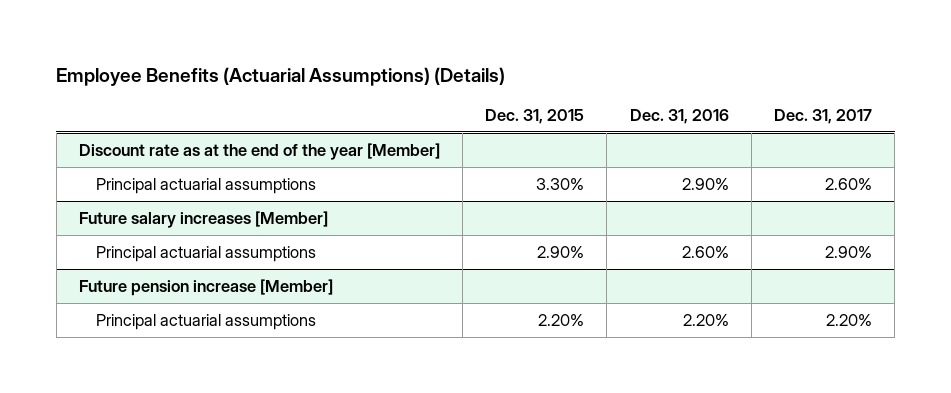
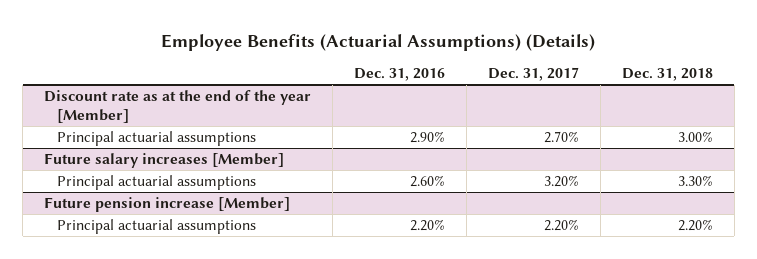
- | Dec. 31, 2015 | Dec. 31, 2016 | Dec. 31, 2017
+ | Dec. 31, 2016 | Dec. 31, 2017 | Dec. 31, 2018
@ Discount rate as at the end of the year [Member]
- Principal actuarial assumptions | 3.30% | 2.90% | 2.60%
+ Principal actuarial assumptions | 2.90% | 2.70% | 3.00%
@ Future salary increases [Member]
- Principal actuarial assumptions | 2.90% | 2.60% | 2.90%
+ Principal actuarial assumptions | 2.60% | 3.20% | 3.30%

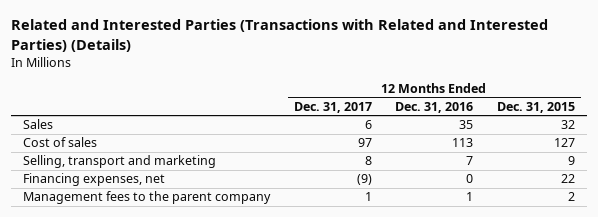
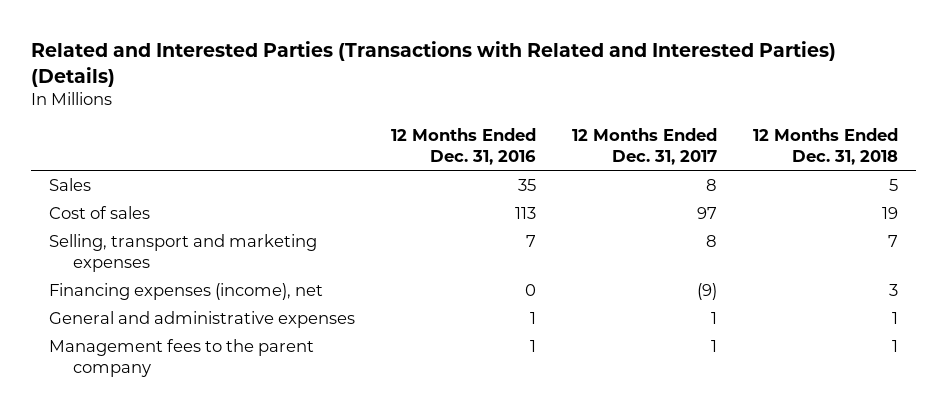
- | 12 Months Ended Dec. 31, 2017 | 12 Months Ended Dec. 31, 2016 | 12 Months Ended Dec. 31, 2015
+ | 12 Months Ended Dec. 31, 2016 | 12 Months Ended Dec. 31, 2017 | 12 Months Ended Dec. 31, 2018
- Sales | 6 | 35 | 32
+ Sales | 35 | 8 | 5
- Selling, transport and marketing | 8 | 7 | 9
- Financing expenses, net | (9) | 0 | 22
+ Selling, transport and marketing expenses | 7 | 8 | 7
+ Financing expenses (income), net | 0 | (9) | 3
+ General and administrative expenses | 1 | 1 | 1

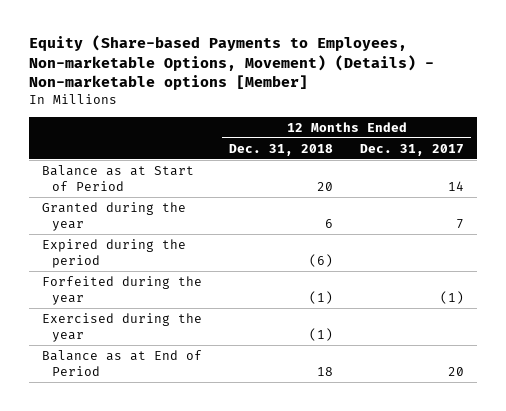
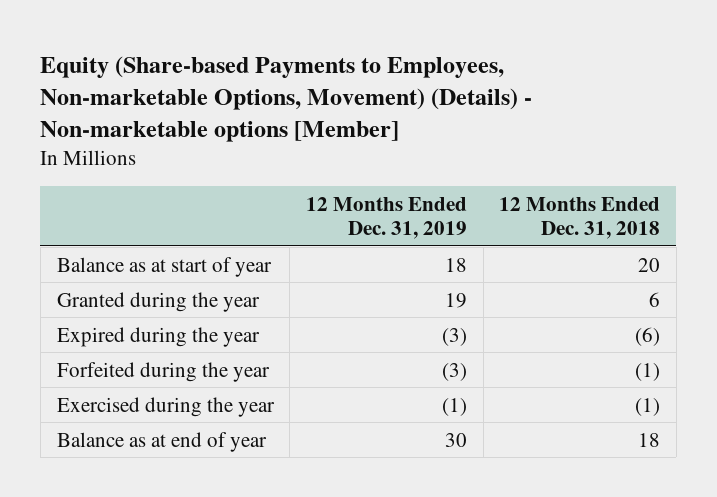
- | 12 Months Ended Dec. 31, 2018 | 12 Months Ended Dec. 31, 2017
+ | 12 Months Ended Dec. 31, 2019 | 12 Months Ended Dec. 31, 2018
- Balance as at Start of Period | 20 | 14
+ Balance as at start of year | 18 | 20
- Expired during the period | (6) |
+ Expired during the year | (3) | (6)
- Balance as at End of Period | 18 | 20
+ Balance as at end of year | 30 | 18

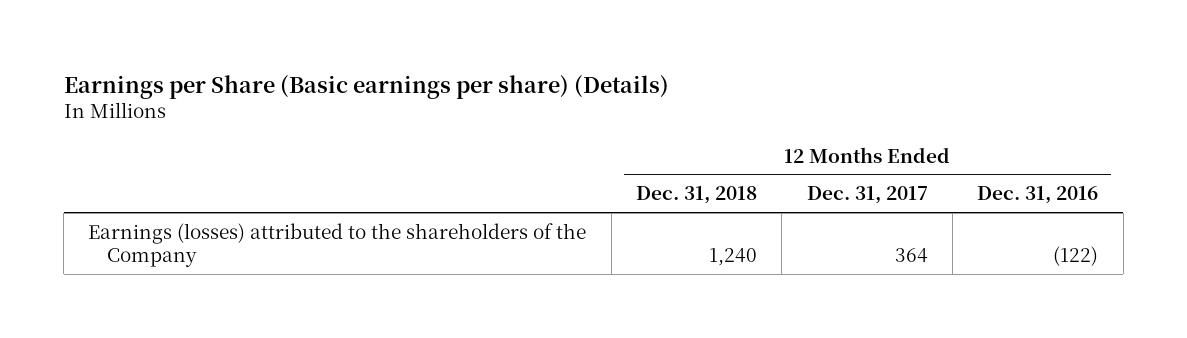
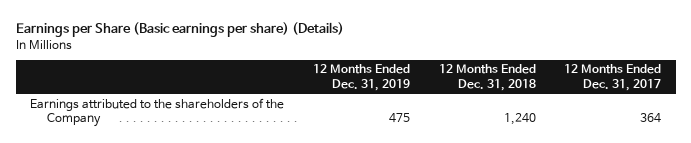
- | 12 Months Ended Dec. 31, 2018 | 12 Months Ended Dec. 31, 2017 | 12 Months Ended Dec. 31, 2016
+ | 12 Months Ended Dec. 31, 2019 | 12 Months Ended Dec. 31, 2018 | 12 Months Ended Dec. 31, 2017
- Earnings (losses) attributed to the shareholders of the Company | 1,240 | 364 | (122)
+ Earnings attributed to the shareholders of the Company | 475 | 1,240 | 364

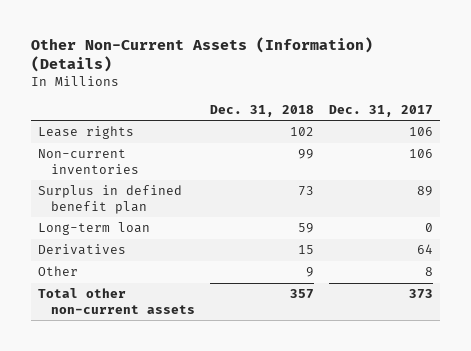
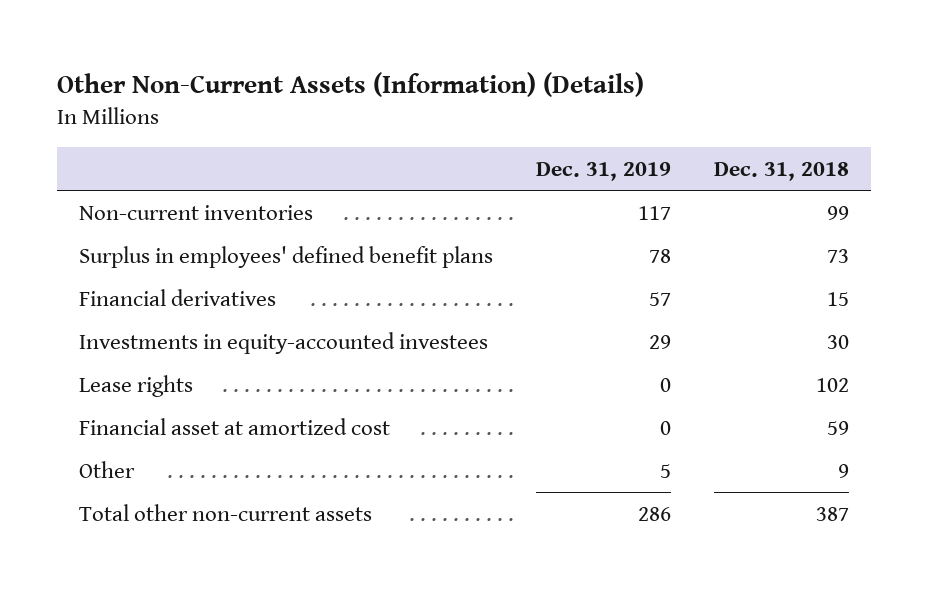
- | Dec. 31, 2018 | Dec. 31, 2017
+ | Dec. 31, 2019 | Dec. 31, 2018
- Surplus in defined benefit plan | 73 | 89
- Long-term loan | 59 | 0
- Derivatives | 15 | 64
+ Surplus in employees' defined benefit plans | 78 | 73
+ Financial derivatives | 57 | 15
+ Investments in equity-accounted investees | 29 | 30
moved down: Lease rights | 0 | 102
+ Financial asset at amortized cost | 0 | 59
- Total other non-current assets | 357 | 373
+ Total other non-current assets | 286 | 387

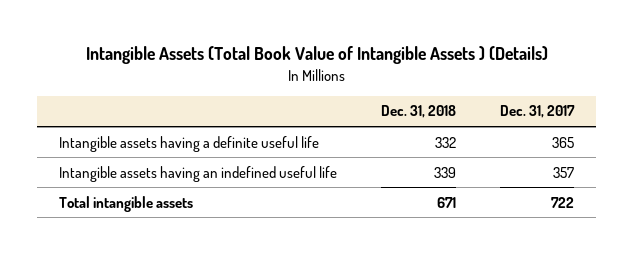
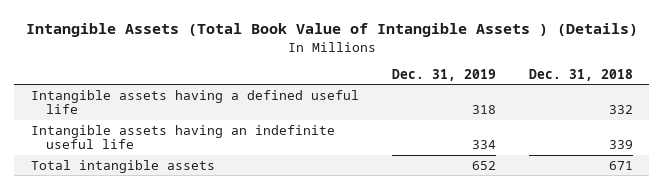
- | Dec. 31, 2018 | Dec. 31, 2017
+ | Dec. 31, 2019 | Dec. 31, 2018
- Intangible assets having a definite useful life | 332 | 365
- Intangible assets having an indefined useful life | 339 | 357
+ Intangible assets having a defined useful life | 318 | 332
+ Intangible assets having an indefinite useful life | 334 | 339

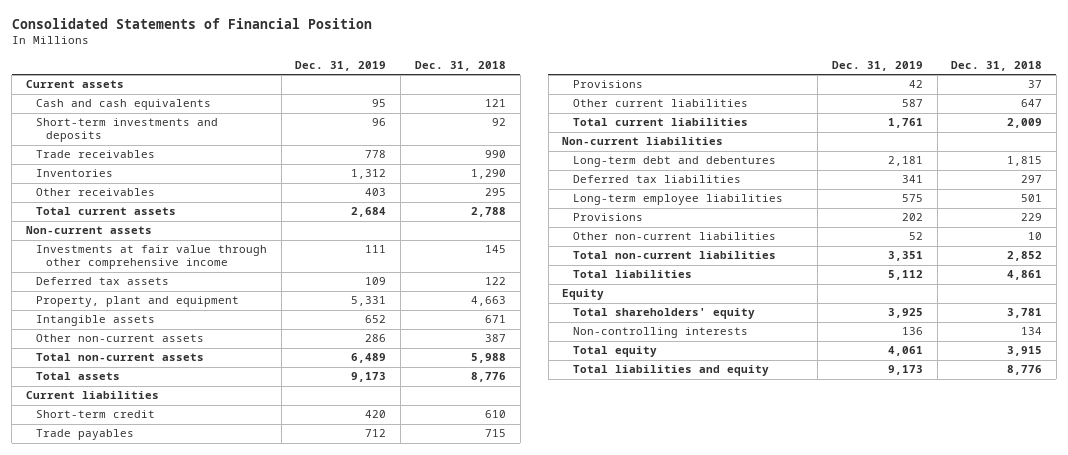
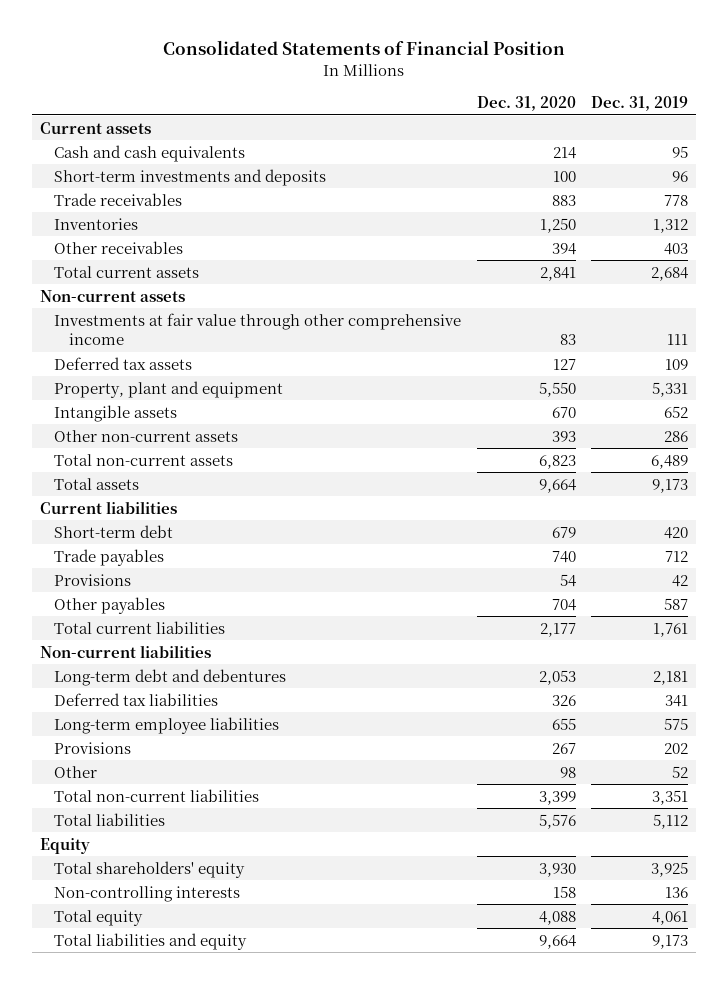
- | Dec. 31, 2019 | Dec. 31, 2018
+ | Dec. 31, 2020 | Dec. 31, 2019
- Short-term credit | 420 | 610
+ Short-term debt | 679 | 420
- Other current liabilities | 587 | 647
+ Other payables | 704 | 587
- Other non-current liabilities | 52 | 10
+ Other | 98 | 52

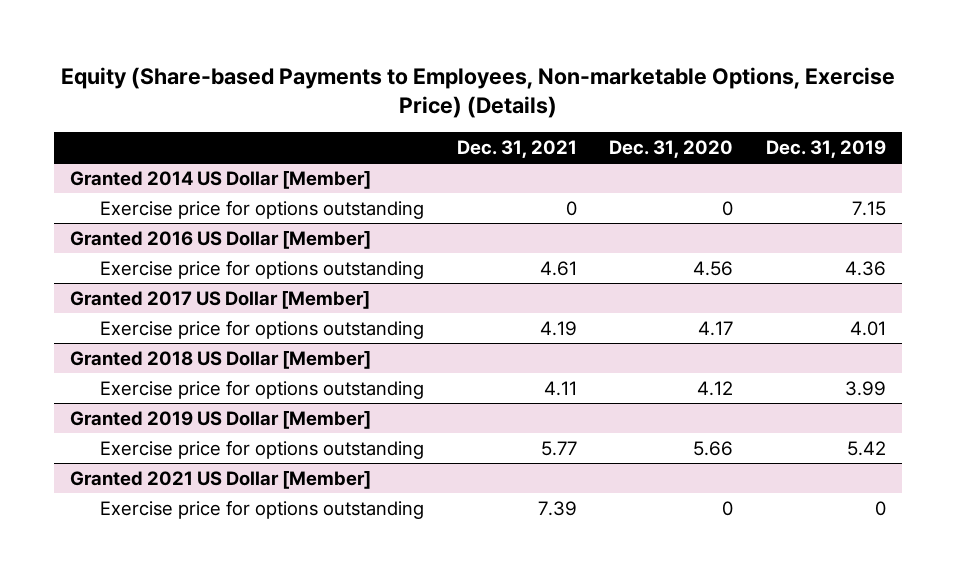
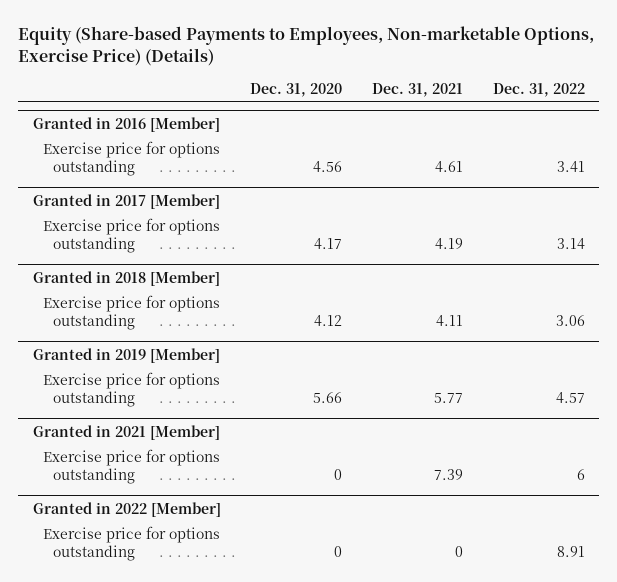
- | Dec. 31, 2021 | Dec. 31, 2020 | Dec. 31, 2019
+ | Dec. 31, 2020 | Dec. 31, 2021 | Dec. 31, 2022
- Granted 2014 US Dollar [Member]
- Exercise price for options outstanding | 0 | 0 | 7.15
- Granted 2016 US Dollar [Member]
+ Granted in 2016 [Member]
- Granted 2017 US Dollar [Member]
+ Granted in 2017 [Member]
- Granted 2018 US Dollar [Member]
+ Granted in 2018 [Member]
- Granted 2019 US Dollar [Member]
+ Granted in 2019 [Member]
- Granted 2021 US Dollar [Member]
+ Granted in 2021 [Member]
+ Granted in 2022 [Member]
+ Exercise price for options outstanding | 0 | 0 | 8.91

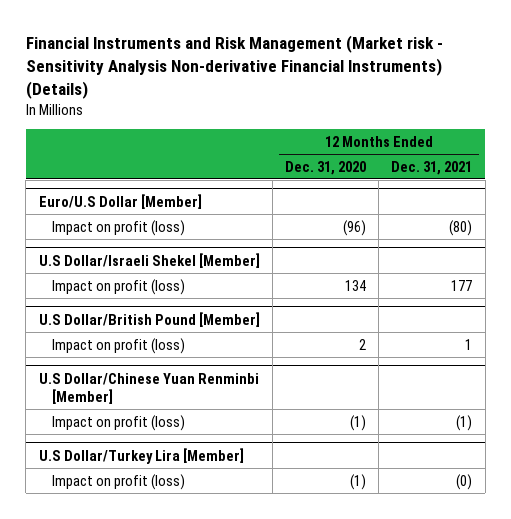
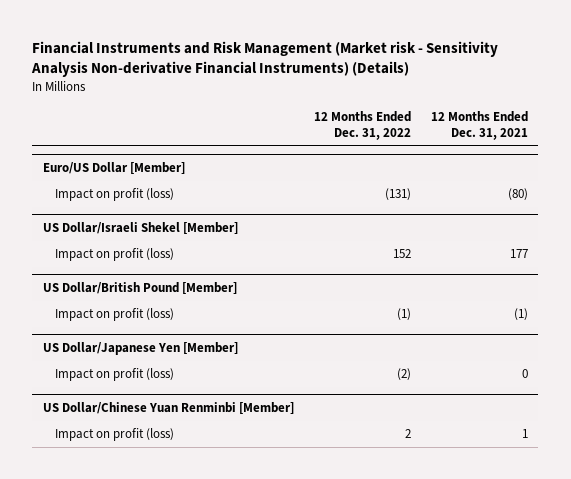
- | 12 Months Ended Dec. 31, 2020 | 12 Months Ended Dec. 31, 2021
+ | 12 Months Ended Dec. 31, 2022 | 12 Months Ended Dec. 31, 2021
- Euro/U.S Dollar [Member]
+ Euro/US Dollar [Member]
- U.S Dollar/Israeli Shekel [Member]
+ US Dollar/Israeli Shekel [Member]
- U.S Dollar/British Pound [Member]
- Impact on profit (loss) | 2 | 1
- U.S Dollar/Chinese Yuan Renminbi [Member]
+ US Dollar/British Pound [Member]
- U.S Dollar/Turkey Lira [Member]
- Impact on profit (loss) | (1) | (0)
+ US Dollar/Japanese Yen [Member]
+ Impact on profit (loss) | (2) | 0
+ US Dollar/Chinese Yuan Renminbi [Member]
+ Impact on profit (loss) | 2 | 1

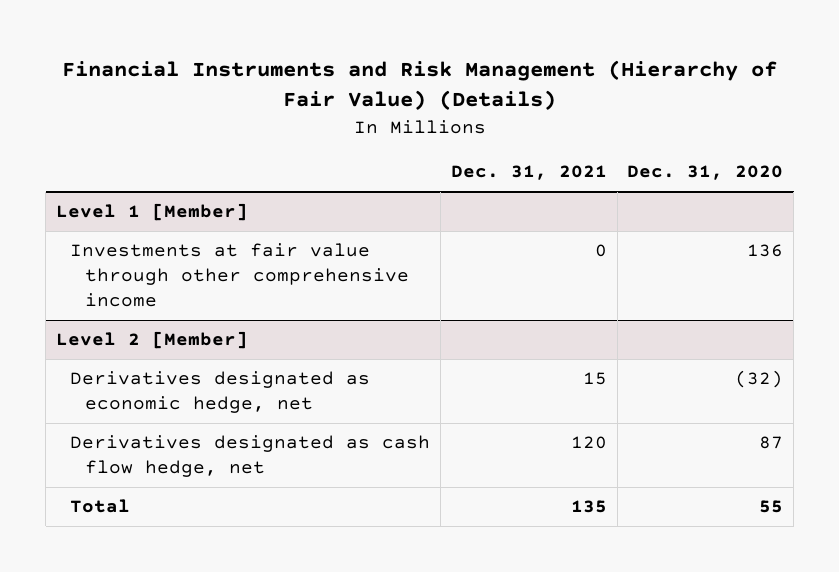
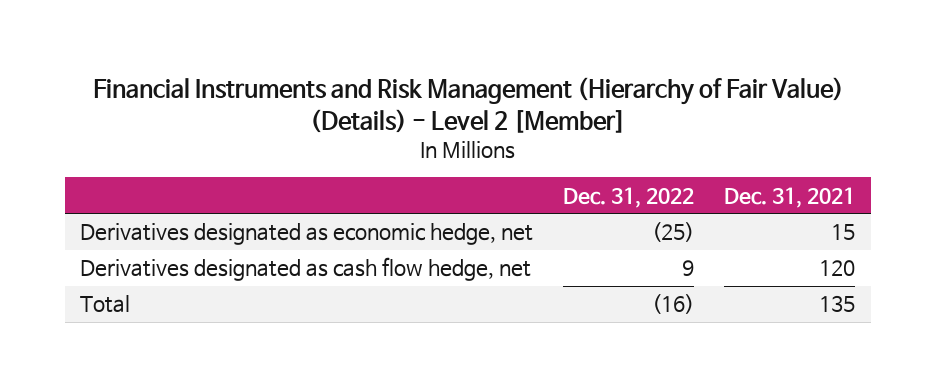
- Financial Instruments and Risk Management (Hierarchy of Fair Value) (Details)
+ Financial Instruments and Risk Management (Hierarchy of Fair Value) (Details) - Level 2 [Member]
- | Dec. 31, 2021 | Dec. 31, 2020
+ | Dec. 31, 2022 | Dec. 31, 2021
- Level 1 [Member]
- Investments at fair value through other comprehensive income | 0 | 136
- Level 2 [Member]

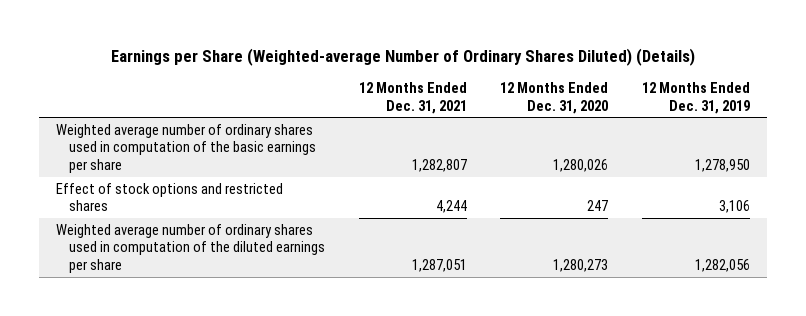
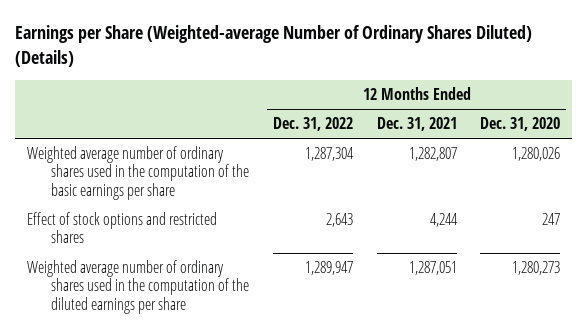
- | 12 Months Ended Dec. 31, 2021 | 12 Months Ended Dec. 31, 2020 | 12 Months Ended Dec. 31, 2019
+ | 12 Months Ended Dec. 31, 2022 | 12 Months Ended Dec. 31, 2021 | 12 Months Ended Dec. 31, 2020
- Weighted average number of ordinary shares used in computation of the basic earnings per share | 1,282,807 | 1,280,026 | 1,278,950
+ Weighted average number of ordinary shares used in the computation of the basic earnings per share | 1,287,304 | 1,282,807 | 1,280,026
- Weighted average number of ordinary shares used in computation of the diluted earnings per share | 1,287,051 | 1,280,273 | 1,282,056
+ Weighted average number of ordinary shares used in the computation of the diluted earnings per share | 1,289,947 | 1,287,051 | 1,280,273

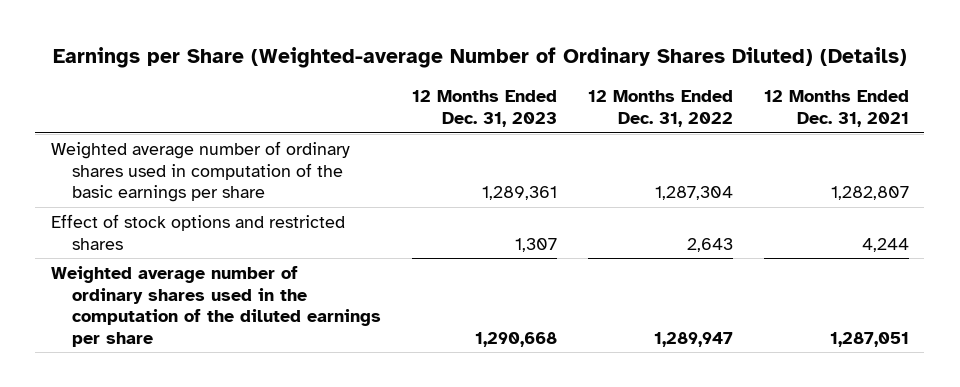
- | 12 Months Ended Dec. 31, 2022 | 12 Months Ended Dec. 31, 2021 | 12 Months Ended Dec. 31, 2020
+ | 12 Months Ended Dec. 31, 2023 | 12 Months Ended Dec. 31, 2022 | 12 Months Ended Dec. 31, 2021
- Weighted average number of ordinary shares used in the computation of the basic earnings per share | 1,287,304 | 1,282,807 | 1,280,026
+ Weighted average number of ordinary shares used in computation of the basic earnings per share | 1,289,361 | 1,287,304 | 1,282,807

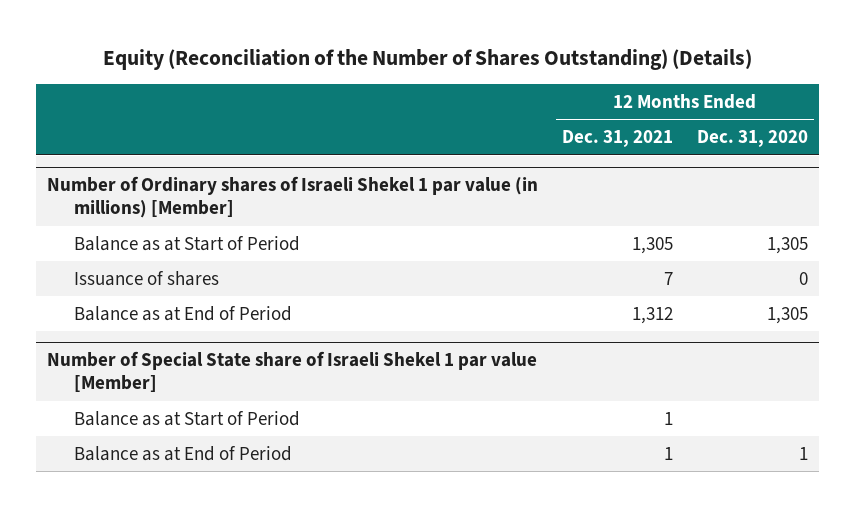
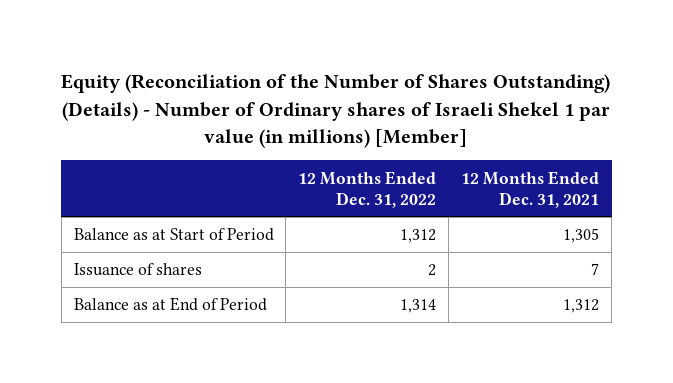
- Equity (Reconciliation of the Number of Shares Outstanding) (Details)
+ Equity (Reconciliation of the Number of Shares Outstanding) (Details) - Number of Ordinary shares of Israeli Shekel 1 par value (in millions) [Member]
- | 12 Months Ended Dec. 31, 2021 | 12 Months Ended Dec. 31, 2020
+ | 12 Months Ended Dec. 31, 2022 | 12 Months Ended Dec. 31, 2021
- Number of Ordinary shares of Israeli Shekel 1 par value (in millions) [Member]
- Number of Special State share of Israeli Shekel 1 par value [Member]
- Balance as at Start of Period | 1 |
- Balance as at End of Period | 1 | 1

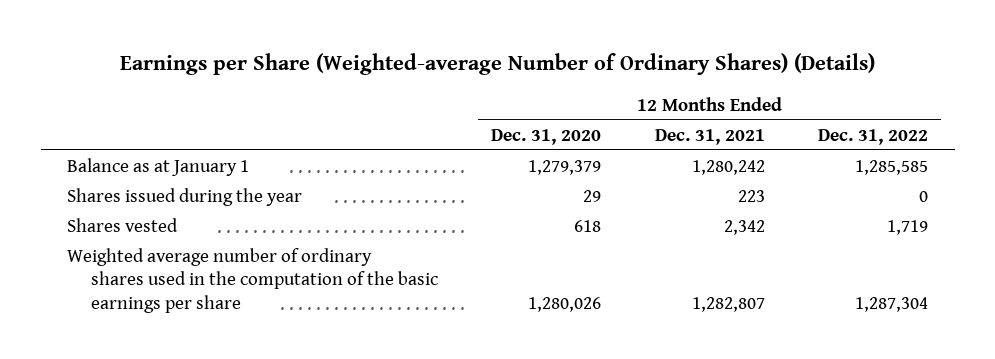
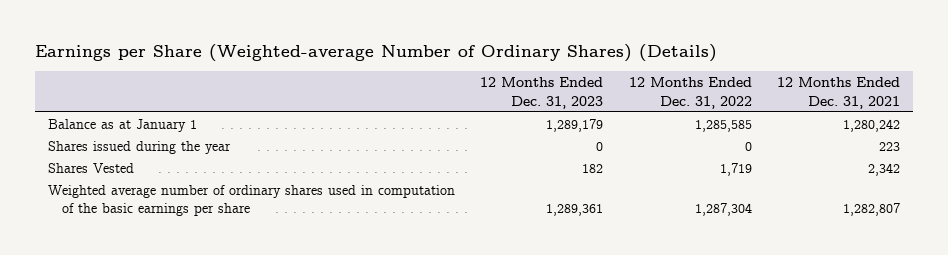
- | 12 Months Ended Dec. 31, 2020 | 12 Months Ended Dec. 31, 2021 | 12 Months Ended Dec. 31, 2022
+ | 12 Months Ended Dec. 31, 2023 | 12 Months Ended Dec. 31, 2022 | 12 Months Ended Dec. 31, 2021
- Shares vested | 618 | 2,342 | 1,719
- Weighted average number of ordinary shares used in the computation of the basic earnings per share | 1,280,026 | 1,282,807 | 1,287,304
+ Shares Vested | 182 | 1,719 | 2,342
+ Weighted average number of ordinary shares used in computation of the basic earnings per share | 1,289,361 | 1,287,304 | 1,282,807

